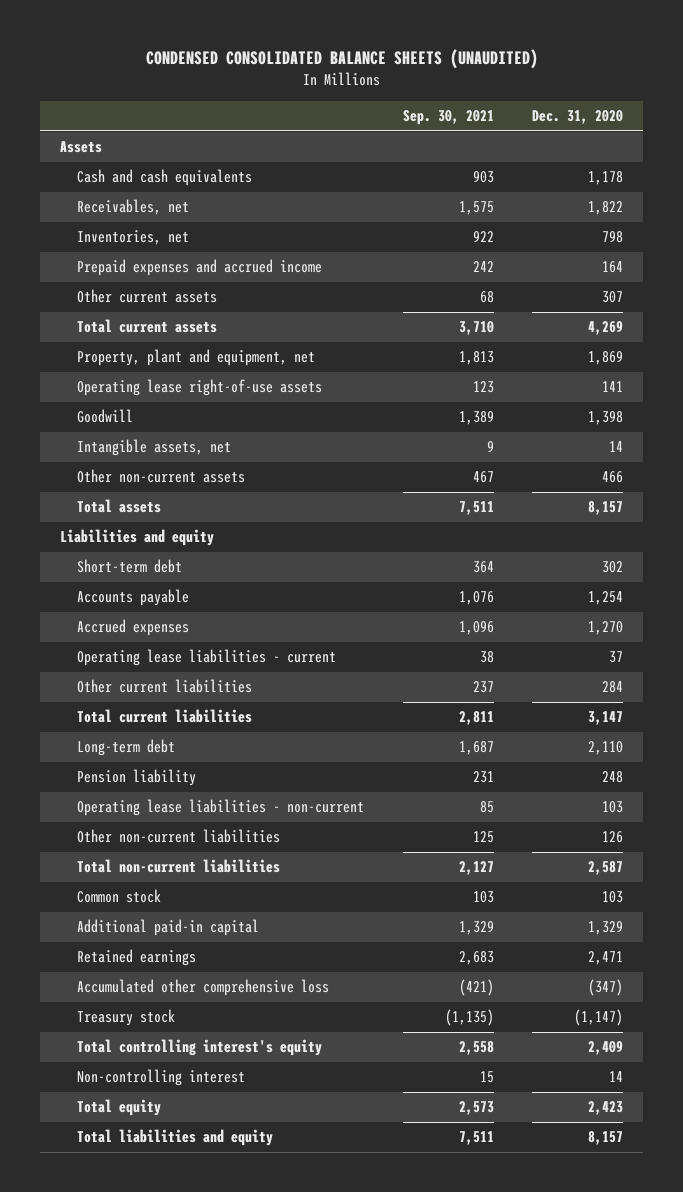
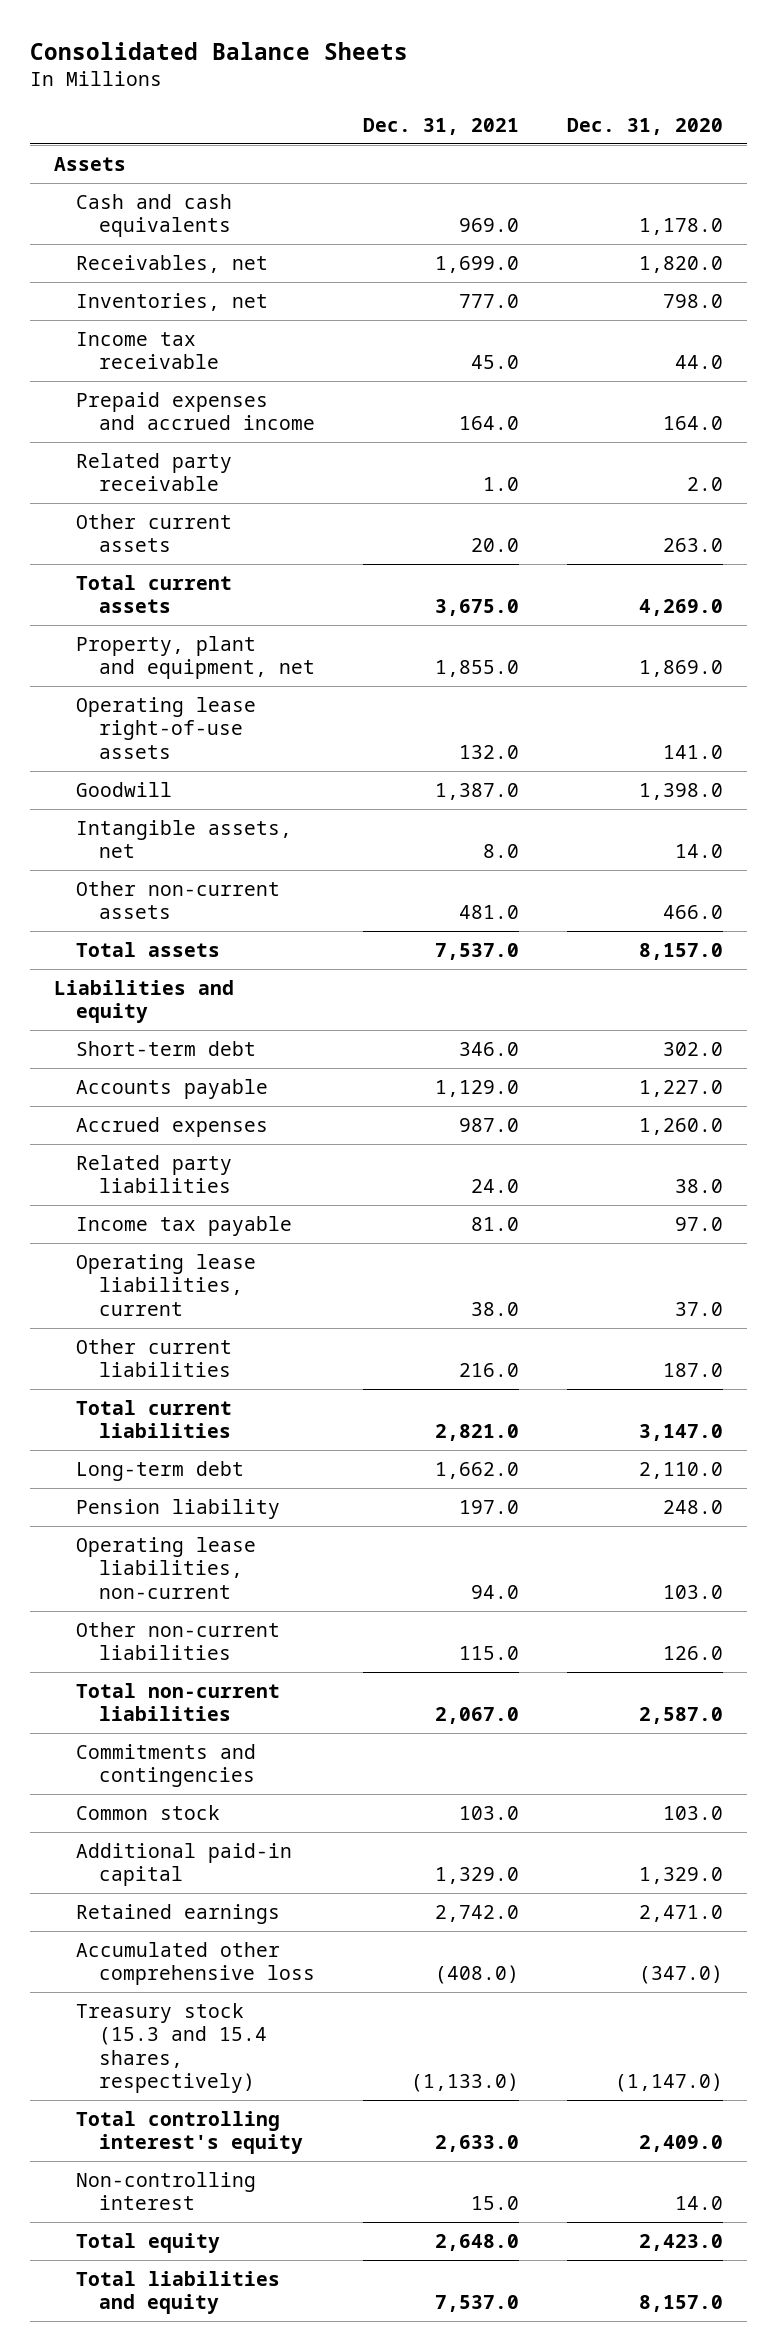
- CONDENSED CONSOLIDATED BALANCE SHEETS (UNAUDITED)
+ Consolidated Balance Sheets
- | Sep. 30, 2021 | Dec. 31, 2020
+ | Dec. 31, 2021 | Dec. 31, 2020
- Cash and cash equivalents | 903 | 1,178
- Receivables, net | 1,575 | 1,822
- Inventories, net | 922 | 798
- Prepaid expenses and accrued income | 242 | 164
- Other current assets | 68 | 307
- Total current assets | 3,710 | 4,269
- Property, plant and equipment, net | 1,813 | 1,869
- Operating lease right-of-use assets | 123 | 141
- Goodwill | 1,389 | 1,398
- Intangible assets, net | 9 | 14
- Other non-current assets | 467 | 466
- Total assets | 7,511 | 8,157
+ Cash and cash equivalents | 969.0 | 1,178.0
+ Receivables, net | 1,699.0 | 1,820.0
+ Inventories, net | 777.0 | 798.0
+ Income tax receivable | 45.0 | 44.0
+ Prepaid expenses and accrued income | 164.0 | 164.0
+ Related party receivable | 1.0 | 2.0
+ Other current assets | 20.0 | 263.0
+ Total current assets | 3,675.0 | 4,269.0
+ Property, plant and equipment, net | 1,855.0 | 1,869.0
+ Operating lease right-of-use assets | 132.0 | 141.0
+ Goodwill | 1,387.0 | 1,398.0
+ Intangible assets, net | 8.0 | 14.0
+ Other non-current assets | 481.0 | 466.0
+ Total assets | 7,537.0 | 8,157.0
- Short-term debt | 364 | 302
- Accounts payable | 1,076 | 1,254
- Accrued expenses | 1,096 | 1,270
- Operating lease liabilities - current | 38 | 37
- Other current liabilities | 237 | 284
- Total current liabilities | 2,811 | 3,147
- Long-term debt | 1,687 | 2,110
- Pension liability | 231 | 248
- Operating lease liabilities - non-current | 85 | 103
- Other non-current liabilities | 125 | 126
- Total non-current liabilities | 2,127 | 2,587
- Common stock | 103 | 103
- Additional paid-in capital | 1,329 | 1,329
- Retained earnings | 2,683 | 2,471
- Accumulated other comprehensive loss | (421) | (347)
- Treasury stock | (1,135) | (1,147)
- Total controlling interest's equity | 2,558 | 2,409
- Non-controlling interest | 15 | 14
- Total equity | 2,573 | 2,423
- Total liabilities and equity | 7,511 | 8,157
+ Short-term debt | 346.0 | 302.0
+ Accounts payable | 1,129.0 | 1,227.0
+ Accrued expenses | 987.0 | 1,260.0
+ Related party liabilities | 24.0 | 38.0
+ Income tax payable | 81.0 | 97.0
+ Operating lease liabilities, current | 38.0 | 37.0
+ Other current liabilities | 216.0 | 187.0
+ Total current liabilities | 2,821.0 | 3,147.0
+ Long-term debt | 1,662.0 | 2,110.0
+ Pension liability | 197.0 | 248.0
+ Operating lease liabilities, non-current | 94.0 | 103.0
+ Other non-current liabilities | 115.0 | 126.0
+ Total non-current liabilities | 2,067.0 | 2,587.0
+ Commitments and contingencies
+ Common stock | 103.0 | 103.0
+ Additional paid-in capital | 1,329.0 | 1,329.0
+ Retained earnings | 2,742.0 | 2,471.0
+ Accumulated other comprehensive loss | (408.0) | (347.0)
+ Treasury stock (15.3 and 15.4 shares, respectively) | (1,133.0) | (1,147.0)
+ Total controlling interest's equity | 2,633.0 | 2,409.0
+ Non-controlling interest | 15.0 | 14.0
+ Total equity | 2,648.0 | 2,423.0
+ Total liabilities and equity | 7,537.0 | 8,157.0

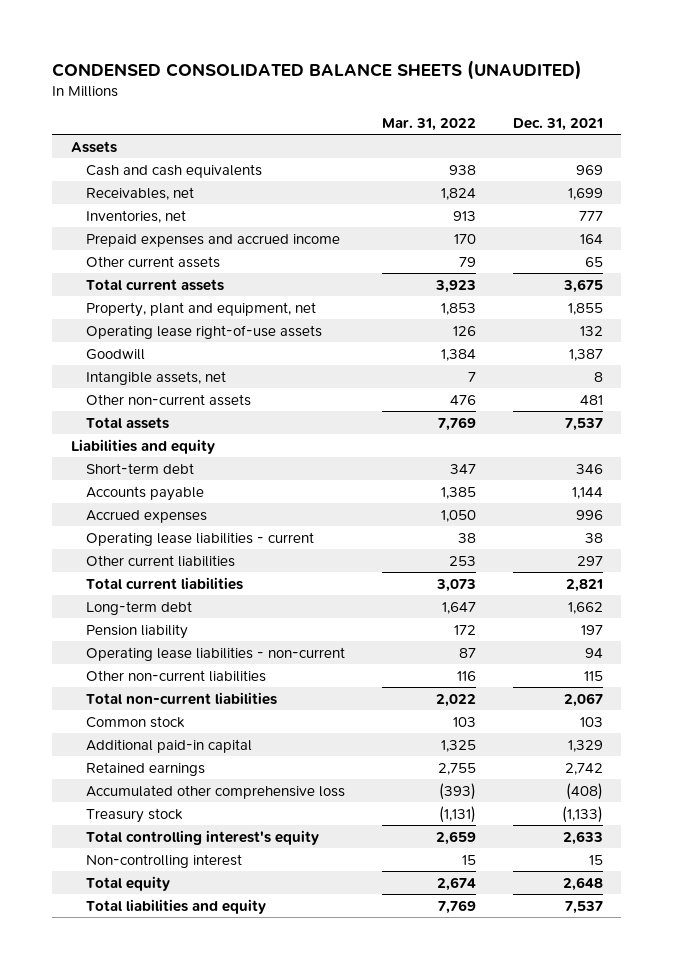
- Consolidated Balance Sheets
+ CONDENSED CONSOLIDATED BALANCE SHEETS (UNAUDITED)
- | Dec. 31, 2021 | Dec. 31, 2020
+ | Mar. 31, 2022 | Dec. 31, 2021
- Cash and cash equivalents | 969.0 | 1,178.0
- Receivables, net | 1,699.0 | 1,820.0
- Inventories, net | 777.0 | 798.0
- Income tax receivable | 45.0 | 44.0
- Prepaid expenses and accrued income | 164.0 | 164.0
- Related party receivable | 1.0 | 2.0
- Other current assets | 20.0 | 263.0
- Total current assets | 3,675.0 | 4,269.0
- Property, plant and equipment, net | 1,855.0 | 1,869.0
- Operating lease right-of-use assets | 132.0 | 141.0
- Goodwill | 1,387.0 | 1,398.0
- Intangible assets, net | 8.0 | 14.0
- Other non-current assets | 481.0 | 466.0
- Total assets | 7,537.0 | 8,157.0
+ Cash and cash equivalents | 938 | 969
+ Receivables, net | 1,824 | 1,699
+ Inventories, net | 913 | 777
+ Prepaid expenses and accrued income | 170 | 164
+ Other current assets | 79 | 65
+ Total current assets | 3,923 | 3,675
+ Property, plant and equipment, net | 1,853 | 1,855
+ Operating lease right-of-use assets | 126 | 132
+ Goodwill | 1,384 | 1,387
+ Intangible assets, net | 7 | 8
+ Other non-current assets | 476 | 481
+ Total assets | 7,769 | 7,537
- Short-term debt | 346.0 | 302.0
- Accounts payable | 1,129.0 | 1,227.0
- Accrued expenses | 987.0 | 1,260.0
- Related party liabilities | 24.0 | 38.0
- Income tax payable | 81.0 | 97.0
- Operating lease liabilities, current | 38.0 | 37.0
- Other current liabilities | 216.0 | 187.0
- Total current liabilities | 2,821.0 | 3,147.0
- Long-term debt | 1,662.0 | 2,110.0
- Pension liability | 197.0 | 248.0
- Operating lease liabilities, non-current | 94.0 | 103.0
- Other non-current liabilities | 115.0 | 126.0
- Total non-current liabilities | 2,067.0 | 2,587.0
- Commitments and contingencies
- Common stock | 103.0 | 103.0
- Additional paid-in capital | 1,329.0 | 1,329.0
- Retained earnings | 2,742.0 | 2,471.0
- Accumulated other comprehensive loss | (408.0) | (347.0)
- Treasury stock (15.3 and 15.4 shares, respectively) | (1,133.0) | (1,147.0)
- Total controlling interest's equity | 2,633.0 | 2,409.0
- Non-controlling interest | 15.0 | 14.0
- Total equity | 2,648.0 | 2,423.0
- Total liabilities and equity | 7,537.0 | 8,157.0
+ Short-term debt | 347 | 346
+ Accounts payable | 1,385 | 1,144
+ Accrued expenses | 1,050 | 996
+ Operating lease liabilities - current | 38 | 38
+ Other current liabilities | 253 | 297
+ Total current liabilities | 3,073 | 2,821
+ Long-term debt | 1,647 | 1,662
+ Pension liability | 172 | 197
+ Operating lease liabilities - non-current | 87 | 94
+ Other non-current liabilities | 116 | 115
+ Total non-current liabilities | 2,022 | 2,067
+ Common stock | 103 | 103
+ Additional paid-in capital | 1,325 | 1,329
+ Retained earnings | 2,755 | 2,742
+ Accumulated other comprehensive loss | (393) | (408)
+ Treasury stock | (1,131) | (1,133)
+ Total controlling interest's equity | 2,659 | 2,633
+ Non-controlling interest | 15 | 15
+ Total equity | 2,674 | 2,648
+ Total liabilities and equity | 7,769 | 7,537

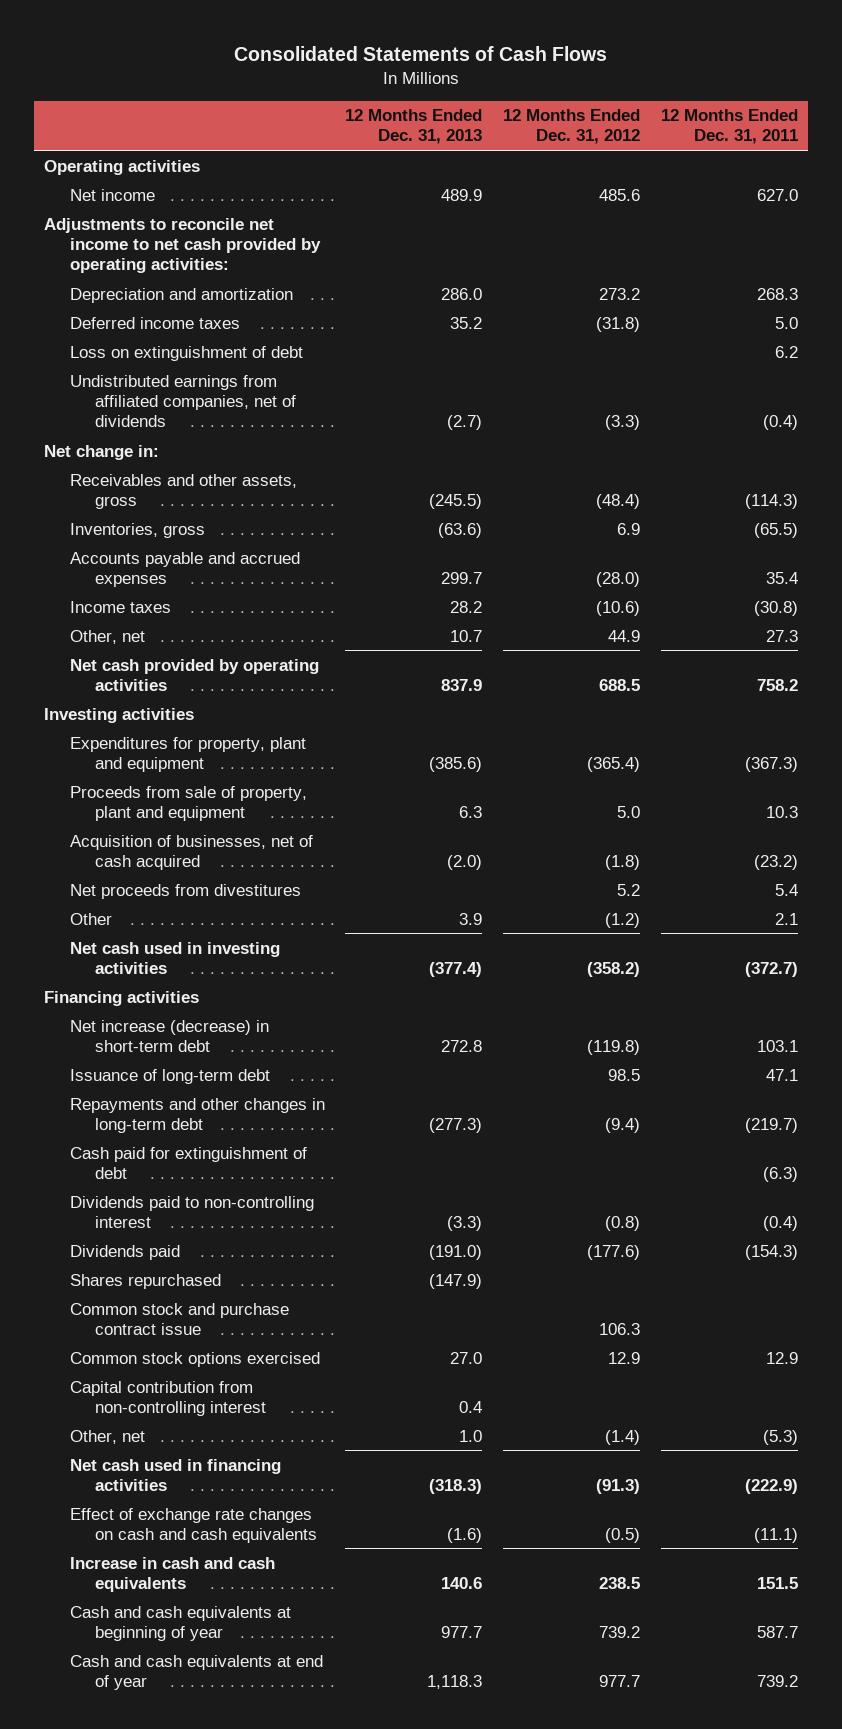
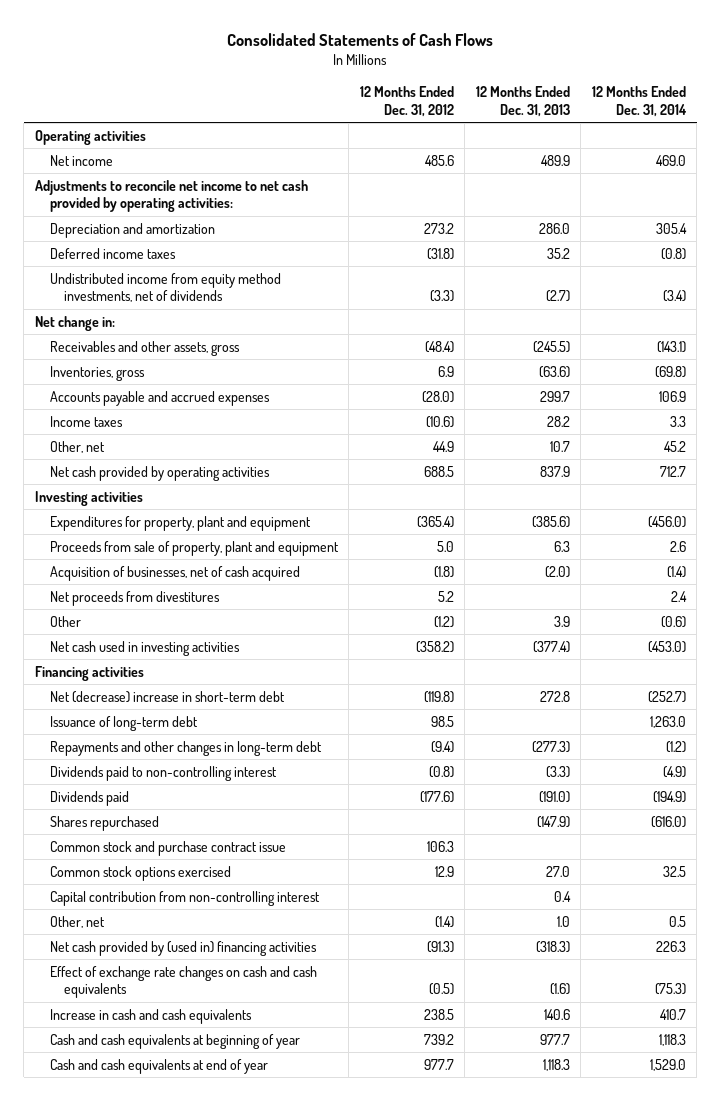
- | 12 Months Ended Dec. 31, 2013 | 12 Months Ended Dec. 31, 2012 | 12 Months Ended Dec. 31, 2011
+ | 12 Months Ended Dec. 31, 2012 | 12 Months Ended Dec. 31, 2013 | 12 Months Ended Dec. 31, 2014
- Loss on extinguishment of debt | | | 6.2
- Undistributed earnings from affiliated companies, net of dividends | (2.7) | (3.3) | (0.4)
+ Undistributed income from equity method investments, net of dividends | (3.3) | (2.7) | (3.4)
- Net increase (decrease) in short-term debt | 272.8 | (119.8) | 103.1
+ Net (decrease) increase in short-term debt | (119.8) | 272.8 | (252.7)
- Cash paid for extinguishment of debt | | | (6.3)
- Net cash used in financing activities | (318.3) | (91.3) | (222.9)
+ Net cash provided by (used in) financing activities | (91.3) | (318.3) | 226.3

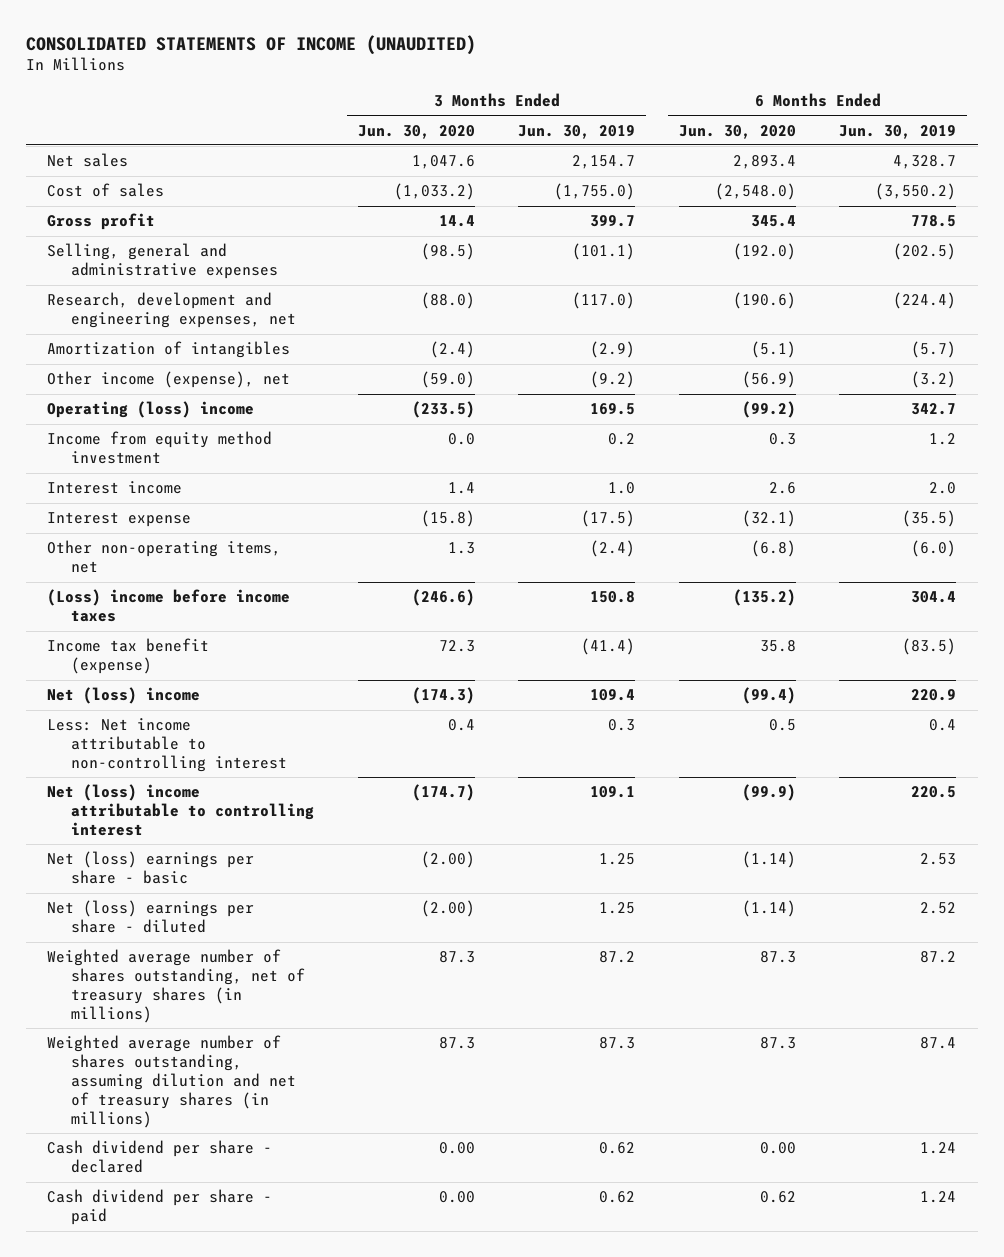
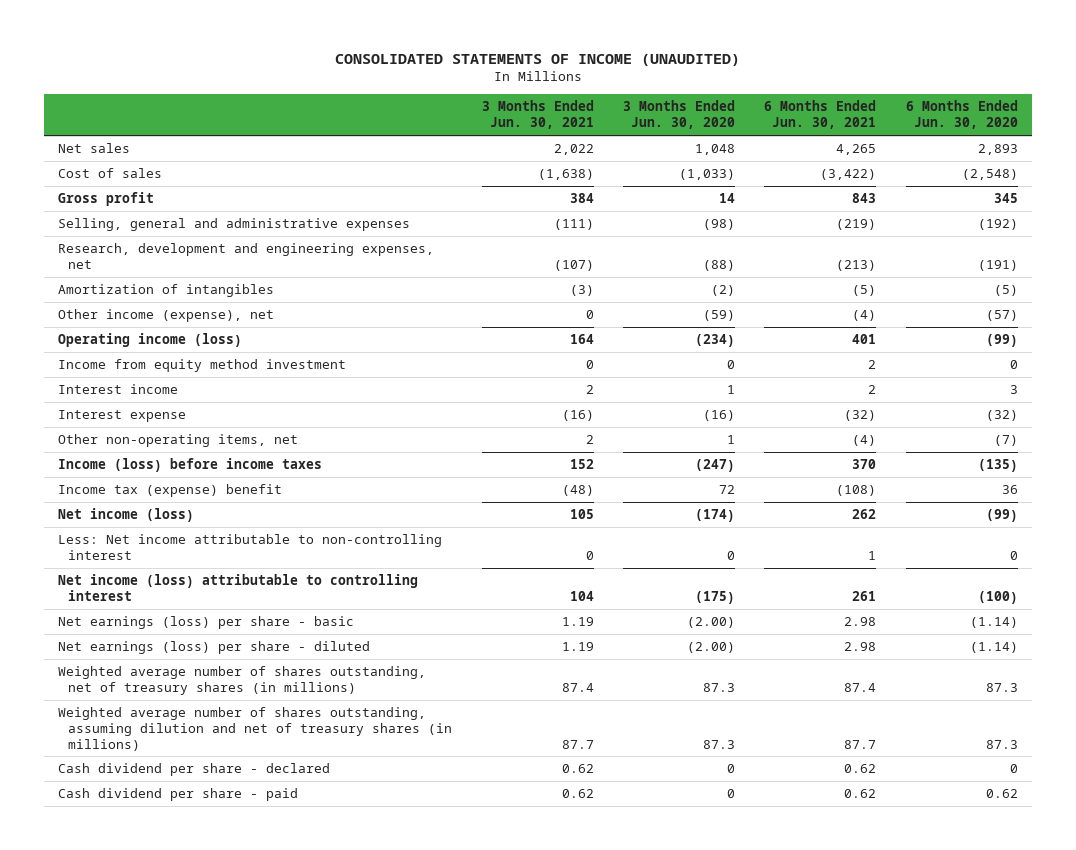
- | 3 Months Ended Jun. 30, 2020 | 3 Months Ended Jun. 30, 2019 | 6 Months Ended Jun. 30, 2020 | 6 Months Ended Jun. 30, 2019
+ | 3 Months Ended Jun. 30, 2021 | 3 Months Ended Jun. 30, 2020 | 6 Months Ended Jun. 30, 2021 | 6 Months Ended Jun. 30, 2020
- Net sales | 1,047.6 | 2,154.7 | 2,893.4 | 4,328.7
- Cost of sales | (1,033.2) | (1,755.0) | (2,548.0) | (3,550.2)
- Gross profit | 14.4 | 399.7 | 345.4 | 778.5
- Selling, general and administrative expenses | (98.5) | (101.1) | (192.0) | (202.5)
- Research, development and engineering expenses, net | (88.0) | (117.0) | (190.6) | (224.4)
- Amortization of intangibles | (2.4) | (2.9) | (5.1) | (5.7)
- Other income (expense), net | (59.0) | (9.2) | (56.9) | (3.2)
- Operating (loss) income | (233.5) | 169.5 | (99.2) | 342.7
- Income from equity method investment | 0.0 | 0.2 | 0.3 | 1.2
- Interest income | 1.4 | 1.0 | 2.6 | 2.0
- Interest expense | (15.8) | (17.5) | (32.1) | (35.5)
- Other non-operating items, net | 1.3 | (2.4) | (6.8) | (6.0)
- (Loss) income before income taxes | (246.6) | 150.8 | (135.2) | 304.4
- Income tax benefit (expense) | 72.3 | (41.4) | 35.8 | (83.5)
- Net (loss) income | (174.3) | 109.4 | (99.4) | 220.9
- Less: Net income attributable to non-controlling interest | 0.4 | 0.3 | 0.5 | 0.4
- Net (loss) income attributable to controlling interest | (174.7) | 109.1 | (99.9) | 220.5
- Net (loss) earnings per share - basic | (2.00) | 1.25 | (1.14) | 2.53
- Net (loss) earnings per share - diluted | (2.00) | 1.25 | (1.14) | 2.52
+ Net sales | 2,022 | 1,048 | 4,265 | 2,893
+ Cost of sales | (1,638) | (1,033) | (3,422) | (2,548)
+ Gross profit | 384 | 14 | 843 | 345
+ Selling, general and administrative expenses | (111) | (98) | (219) | (192)
+ Research, development and engineering expenses, net | (107) | (88) | (213) | (191)
+ Amortization of intangibles | (3) | (2) | (5) | (5)
+ Other income (expense), net | 0 | (59) | (4) | (57)
+ Operating income (loss) | 164 | (234) | 401 | (99)
+ Income from equity method investment | 0 | 0 | 2 | 0
+ Interest income | 2 | 1 | 2 | 3
+ Interest expense | (16) | (16) | (32) | (32)
+ Other non-operating items, net | 2 | 1 | (4) | (7)
+ Income (loss) before income taxes | 152 | (247) | 370 | (135)
+ Income tax (expense) benefit | (48) | 72 | (108) | 36
+ Net income (loss) | 105 | (174) | 262 | (99)
+ Less: Net income attributable to non-controlling interest | 0 | 0 | 1 | 0
+ Net income (loss) attributable to controlling interest | 104 | (175) | 261 | (100)
+ Net earnings (loss) per share - basic | 1.19 | (2.00) | 2.98 | (1.14)
+ Net earnings (loss) per share - diluted | 1.19 | (2.00) | 2.98 | (1.14)
- Cash dividend per share - declared | 0.00 | 0.62 | 0.00 | 1.24
- Cash dividend per share - paid | 0.00 | 0.62 | 0.62 | 1.24
+ Cash dividend per share - declared | 0.62 | 0 | 0.62 | 0
+ Cash dividend per share - paid | 0.62 | 0 | 0.62 | 0.62

